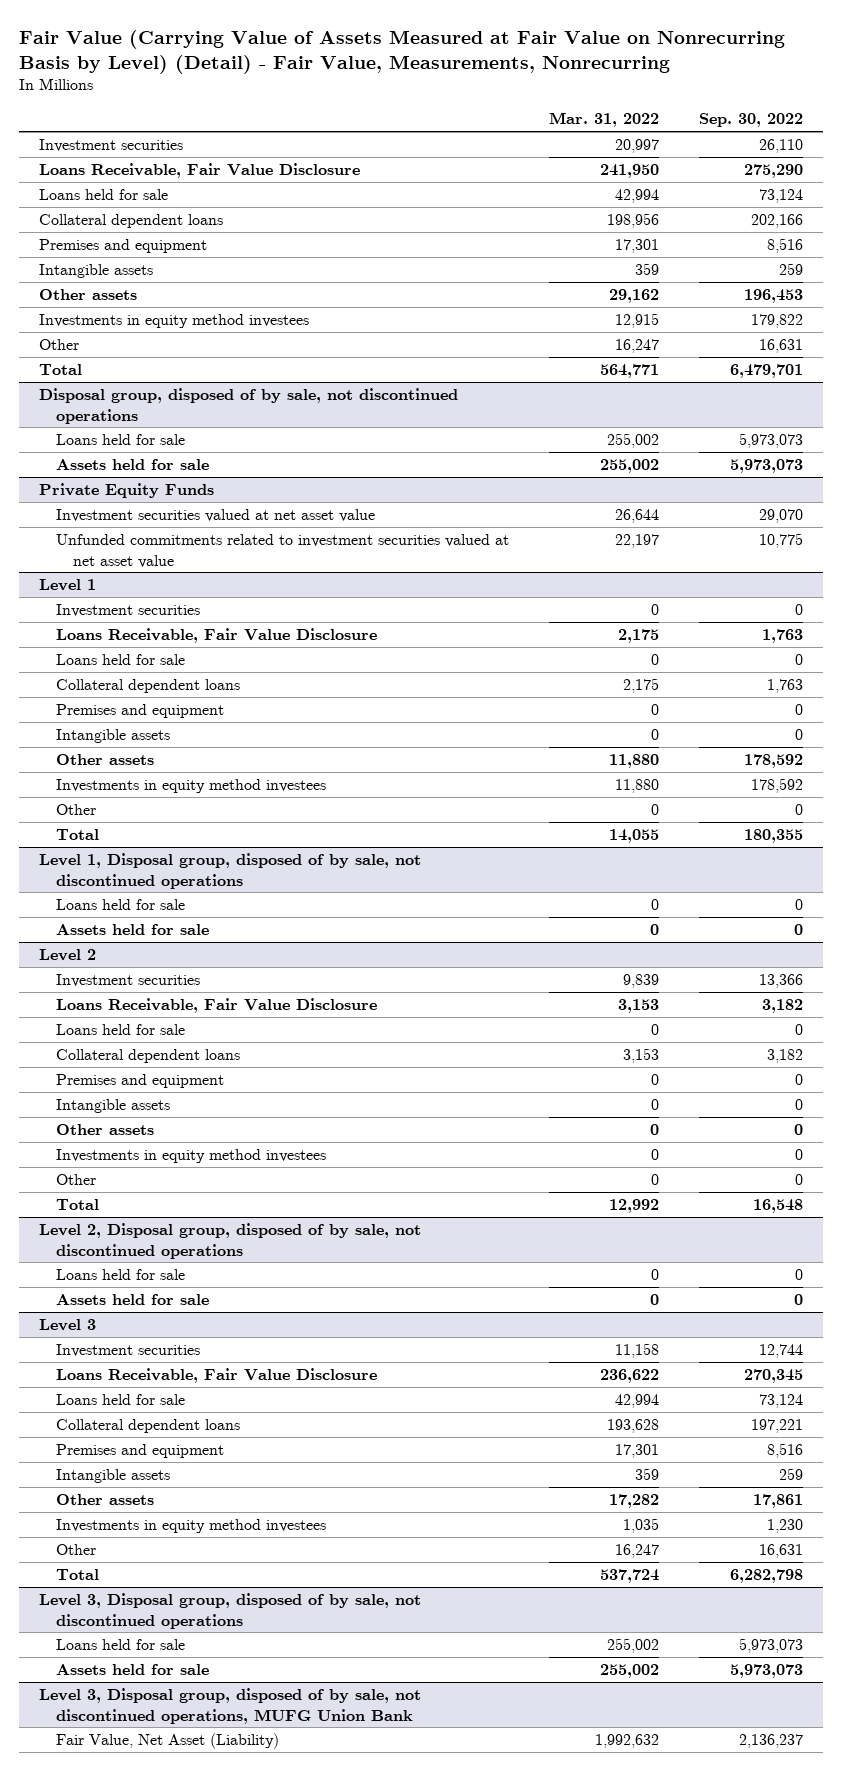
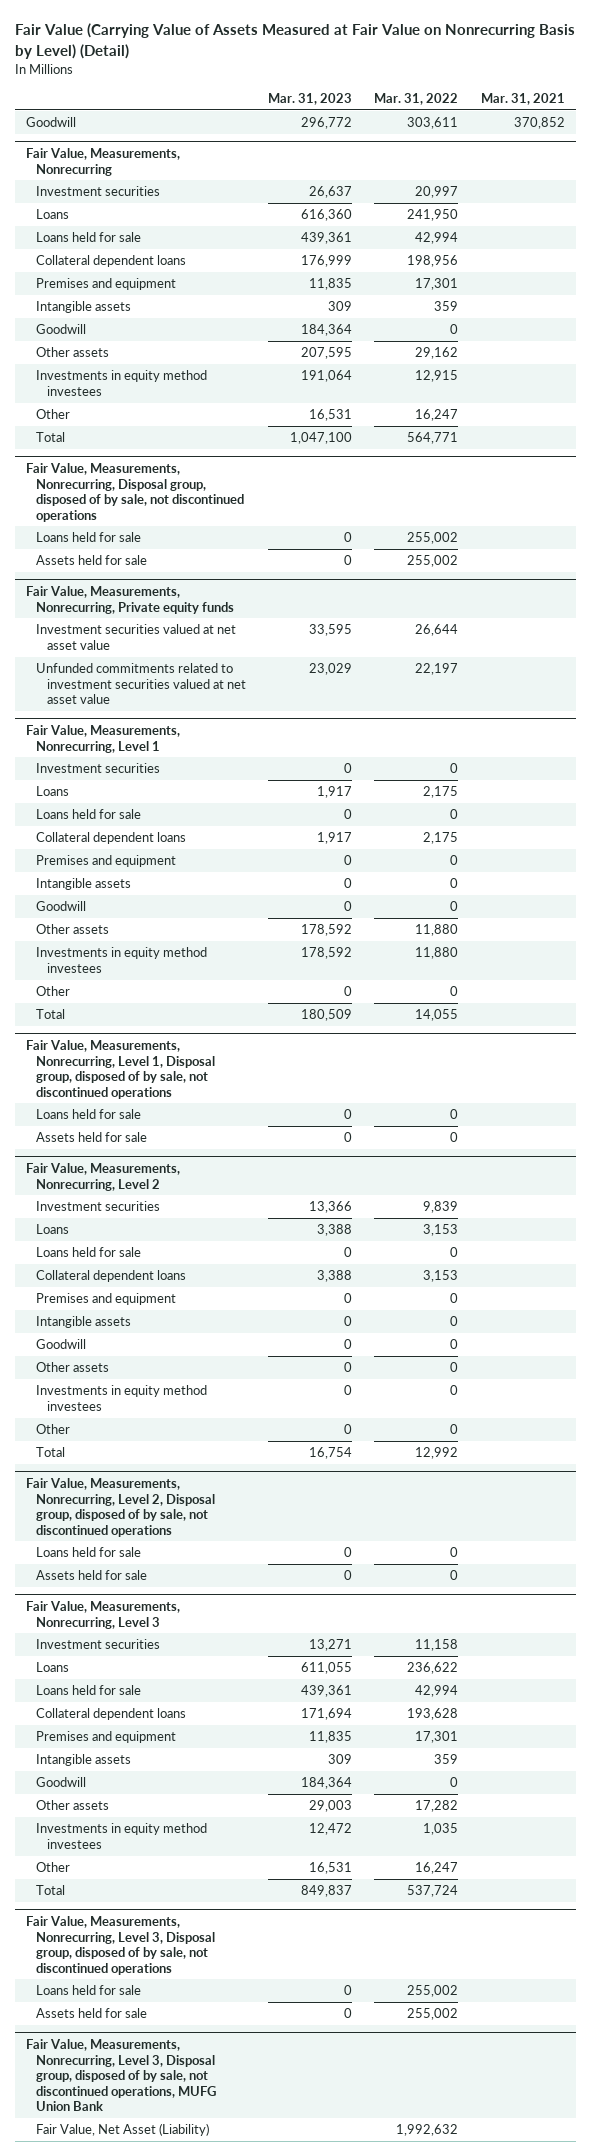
- Fair Value (Carrying Value of Assets Measured at Fair Value on Nonrecurring Basis by Level) (Detail) - Fair Value, Measurements, Nonrecurring
+ Fair Value (Carrying Value of Assets Measured at Fair Value on Nonrecurring Basis by Level) (Detail)
- | Mar. 31, 2022 | Sep. 30, 2022
+ | Mar. 31, 2023 | Mar. 31, 2022 | Mar. 31, 2021
+ Goodwill | 296,772 | 303,611 | 370,852
+ Fair Value, Measurements, Nonrecurring
- Loans Receivable, Fair Value Disclosure | 241,950 | 275,290
+ Loans | 616,360 | 241,950 |
+ Goodwill | 184,364 | 0 |
- Disposal group, disposed of by sale, not discontinued operations
+ Fair Value, Measurements, Nonrecurring, Disposal group, disposed of by sale, not discontinued operations
- Private Equity Funds
+ Fair Value, Measurements, Nonrecurring, Private equity funds
- Level 1
+ Fair Value, Measurements, Nonrecurring, Level 1
- Loans Receivable, Fair Value Disclosure | 2,175 | 1,763
+ Loans | 1,917 | 2,175 |
+ Goodwill | 0 | 0 |
- Level 1, Disposal group, disposed of by sale, not discontinued operations
+ Fair Value, Measurements, Nonrecurring, Level 1, Disposal group, disposed of by sale, not discontinued operations
- Level 2
+ Fair Value, Measurements, Nonrecurring, Level 2
- Loans Receivable, Fair Value Disclosure | 3,153 | 3,182
+ Loans | 3,388 | 3,153 |
+ Goodwill | 0 | 0 |
- Level 2, Disposal group, disposed of by sale, not discontinued operations
+ Fair Value, Measurements, Nonrecurring, Level 2, Disposal group, disposed of by sale, not discontinued operations
- Level 3
+ Fair Value, Measurements, Nonrecurring, Level 3
- Loans Receivable, Fair Value Disclosure | 236,622 | 270,345
+ Loans | 611,055 | 236,622 |
+ Goodwill | 184,364 | 0 |
- Level 3, Disposal group, disposed of by sale, not discontinued operations
+ Fair Value, Measurements, Nonrecurring, Level 3, Disposal group, disposed of by sale, not discontinued operations
- Level 3, Disposal group, disposed of by sale, not discontinued operations, MUFG Union Bank
+ Fair Value, Measurements, Nonrecurring, Level 3, Disposal group, disposed of by sale, not discontinued operations, MUFG Union Bank

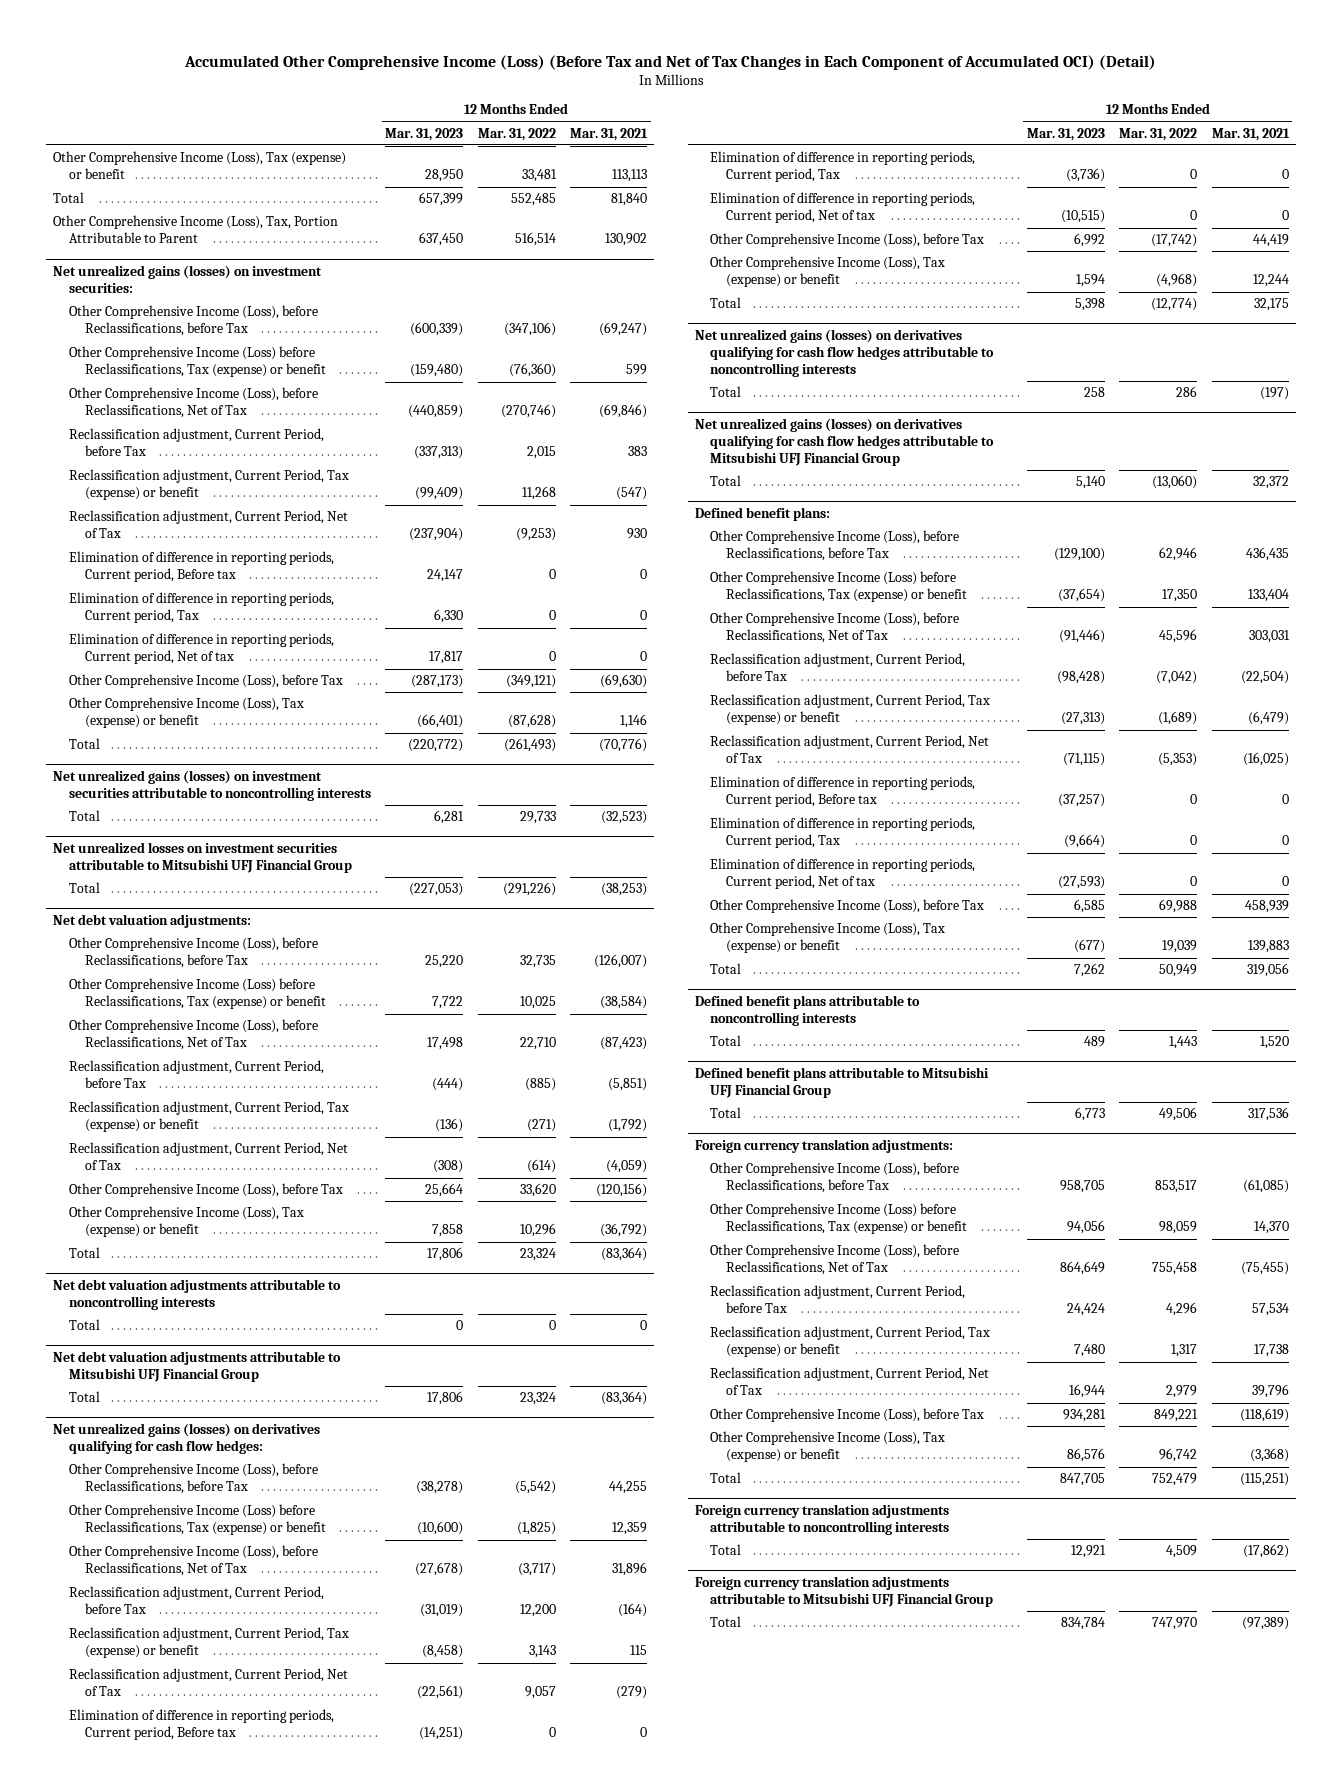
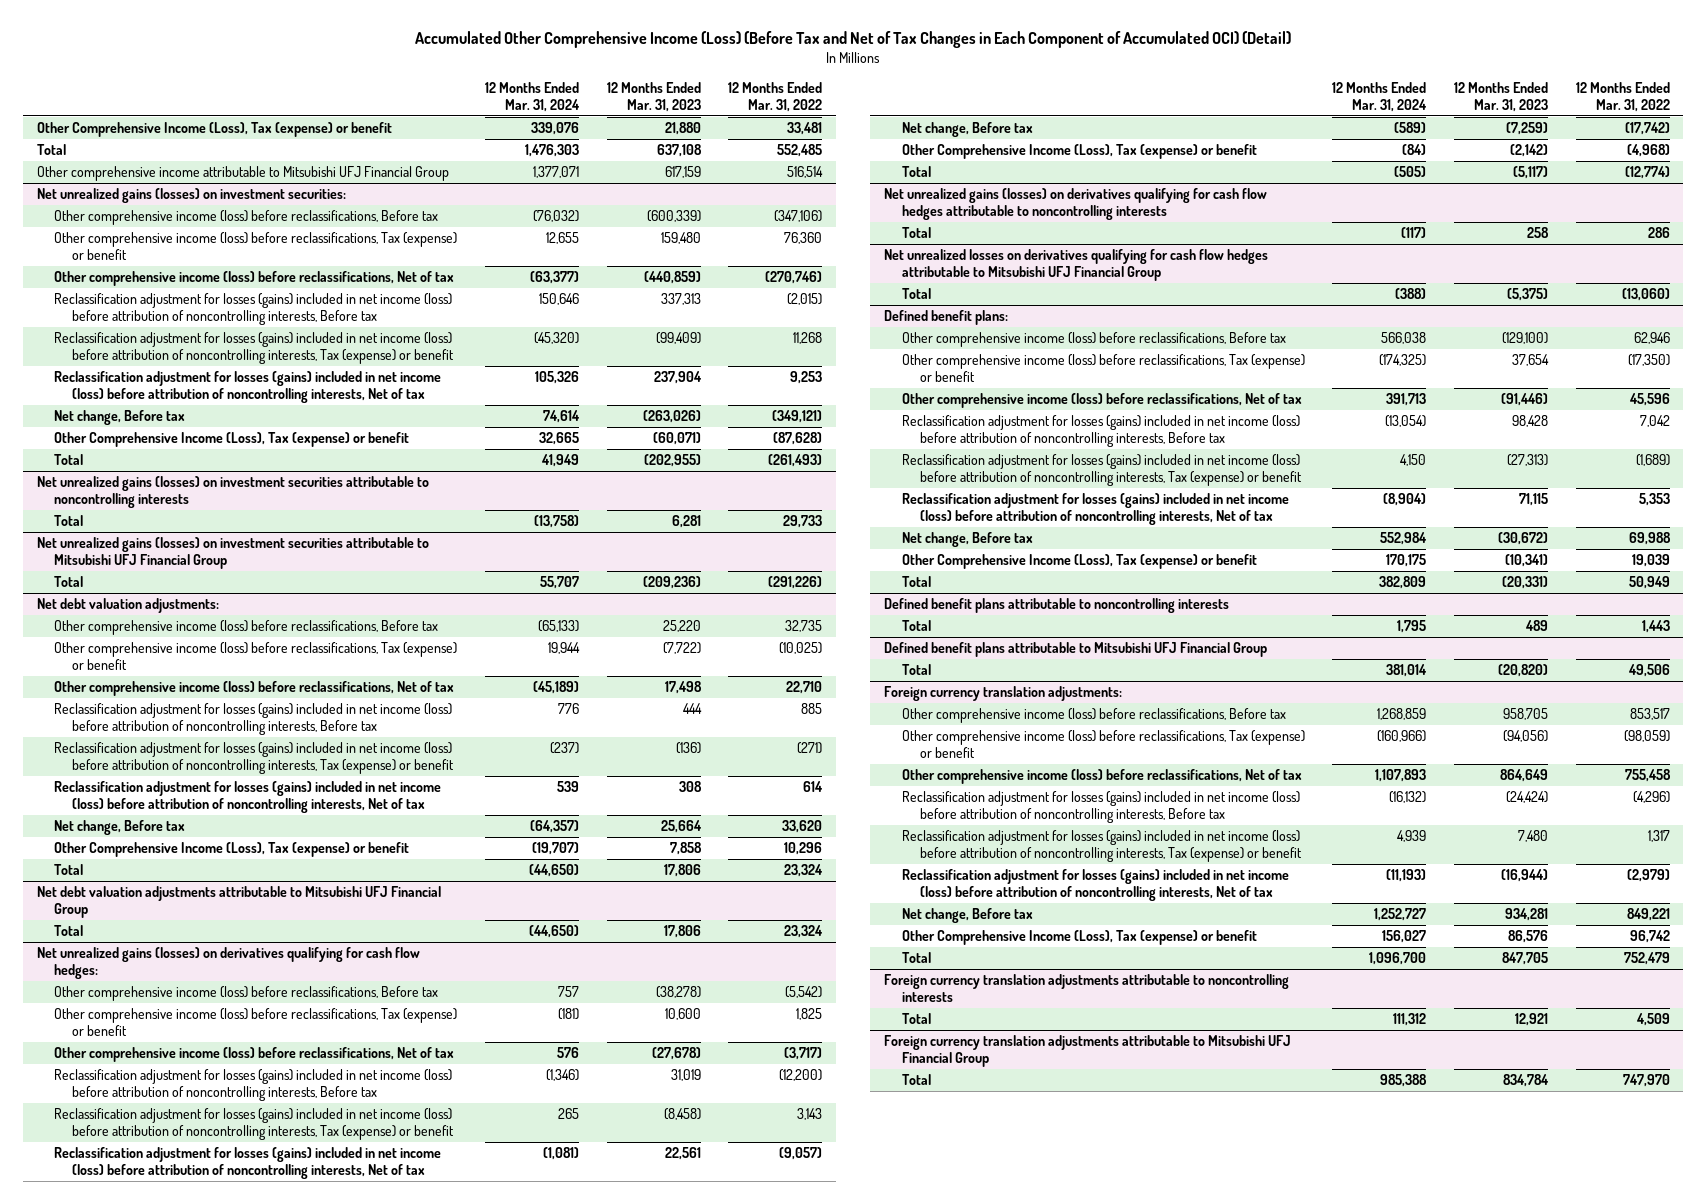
- | 12 Months Ended Mar. 31, 2023 | 12 Months Ended Mar. 31, 2022 | 12 Months Ended Mar. 31, 2021
+ | 12 Months Ended Mar. 31, 2024 | 12 Months Ended Mar. 31, 2023 | 12 Months Ended Mar. 31, 2022
- Other Comprehensive Income (Loss), Tax (expense) or benefit | 28,950 | 33,481 | 113,113
- Total | 657,399 | 552,485 | 81,840
- Other Comprehensive Income (Loss), Tax, Portion Attributable to Parent | 637,450 | 516,514 | 130,902
+ Other Comprehensive Income (Loss), Tax (expense) or benefit | 339,076 | 21,880 | 33,481
+ Total | 1,476,303 | 637,108 | 552,485
+ Other comprehensive income attributable to Mitsubishi UFJ Financial Group | 1,377,071 | 617,159 | 516,514
@ Net unrealized gains (losses) on investment securities:
- Other Comprehensive Income (Loss), before Reclassifications, before Tax | (600,339) | (347,106) | (69,247)
- Other Comprehensive Income (Loss) before Reclassifications, Tax (expense) or benefit | (159,480) | (76,360) | 599
- Other Comprehensive Income (Loss), before Reclassifications, Net of Tax | (440,859) | (270,746) | (69,846)
- Reclassification adjustment, Current Period, before Tax | (337,313) | 2,015 | 383
- Reclassification adjustment, Current Period, Tax (expense) or benefit | (99,409) | 11,268 | (547)
- Reclassification adjustment, Current Period, Net of Tax | (237,904) | (9,253) | 930
- Elimination of difference in reporting periods, Current period, Before tax | 24,147 | 0 | 0
- Elimination of difference in reporting periods, Current period, Tax | 6,330 | 0 | 0
- Elimination of difference in reporting periods, Current period, Net of tax | 17,817 | 0 | 0
- Other Comprehensive Income (Loss), before Tax | (287,173) | (349,121) | (69,630)
- Other Comprehensive Income (Loss), Tax (expense) or benefit | (66,401) | (87,628) | 1,146
- Total | (220,772) | (261,493) | (70,776)
+ Other comprehensive income (loss) before reclassifications, Before tax | (76,032) | (600,339) | (347,106)
+ Other comprehensive income (loss) before reclassifications, Tax (expense) or benefit | 12,655 | 159,480 | 76,360
+ Other comprehensive income (loss) before reclassifications, Net of tax | (63,377) | (440,859) | (270,746)
+ Reclassification adjustment for losses (gains) included in net income (loss) before attribution of noncontrolling interests, Before tax | 150,646 | 337,313 | (2,015)
+ Reclassification adjustment for losses (gains) included in net income (loss) before attribution of noncontrolling interests, Tax (expense) or benefit | (45,320) | (99,409) | 11,268
+ Reclassification adjustment for losses (gains) included in net income (loss) before attribution of noncontrolling interests, Net of tax | 105,326 | 237,904 | 9,253
+ Net change, Before tax | 74,614 | (263,026) | (349,121)
+ Other Comprehensive Income (Loss), Tax (expense) or benefit | 32,665 | (60,071) | (87,628)
+ Total | 41,949 | (202,955) | (261,493)
- Net unrealized losses on investment securities attributable to Mitsubishi UFJ Financial Group
- Total | (227,053) | (291,226) | (38,253)
+ Net unrealized gains (losses) on investment securities attributable to Mitsubishi UFJ Financial Group
+ Total | 55,707 | (209,236) | (291,226)
@ Net debt valuation adjustments:
- Other Comprehensive Income (Loss), before Reclassifications, before Tax | 25,220 | 32,735 | (126,007)
- Other Comprehensive Income (Loss) before Reclassifications, Tax (expense) or benefit | 7,722 | 10,025 | (38,584)
- Other Comprehensive Income (Loss), before Reclassifications, Net of Tax | 17,498 | 22,710 | (87,423)
- Reclassification adjustment, Current Period, before Tax | (444) | (885) | (5,851)
- Reclassification adjustment, Current Period, Tax (expense) or benefit | (136) | (271) | (1,792)
- Reclassification adjustment, Current Period, Net of Tax | (308) | (614) | (4,059)
- Other Comprehensive Income (Loss), before Tax | 25,664 | 33,620 | (120,156)
+ Other comprehensive income (loss) before reclassifications, Before tax | (65,133) | 25,220 | 32,735
+ Other comprehensive income (loss) before reclassifications, Tax (expense) or benefit | 19,944 | (7,722) | (10,025)
+ Other comprehensive income (loss) before reclassifications, Net of tax | (45,189) | 17,498 | 22,710
+ Reclassification adjustment for losses (gains) included in net income (loss) before attribution of noncontrolling interests, Before tax | 776 | 444 | 885
+ Reclassification adjustment for losses (gains) included in net income (loss) before attribution of noncontrolling interests, Tax (expense) or benefit | (237) | (136) | (271)
+ Reclassification adjustment for losses (gains) included in net income (loss) before attribution of noncontrolling interests, Net of tax | 539 | 308 | 614
+ Net change, Before tax | (64,357) | 25,664 | 33,620
- Net debt valuation adjustments attributable to noncontrolling interests
- Total | 0 | 0 | 0
@ Net unrealized gains (losses) on derivatives qualifying for cash flow hedges:
- Other Comprehensive Income (Loss), before Reclassifications, before Tax | (38,278) | (5,542) | 44,255
- Other Comprehensive Income (Loss) before Reclassifications, Tax (expense) or benefit | (10,600) | (1,825) | 12,359
- Other Comprehensive Income (Loss), before Reclassifications, Net of Tax | (27,678) | (3,717) | 31,896
- Reclassification adjustment, Current Period, before Tax | (31,019) | 12,200 | (164)
- Reclassification adjustment, Current Period, Tax (expense) or benefit | (8,458) | 3,143 | 115
- Reclassification adjustment, Current Period, Net of Tax | (22,561) | 9,057 | (279)
- Elimination of difference in reporting periods, Current period, Before tax | (14,251) | 0 | 0
- Elimination of difference in reporting periods, Current period, Tax | (3,736) | 0 | 0
- Elimination of difference in reporting periods, Current period, Net of tax | (10,515) | 0 | 0
- Other Comprehensive Income (Loss), before Tax | 6,992 | (17,742) | 44,419
- Other Comprehensive Income (Loss), Tax (expense) or benefit | 1,594 | (4,968) | 12,244
- Total | 5,398 | (12,774) | 32,175
+ Other comprehensive income (loss) before reclassifications, Before tax | 757 | (38,278) | (5,542)
+ Other comprehensive income (loss) before reclassifications, Tax (expense) or benefit | (181) | 10,600 | 1,825
+ Other comprehensive income (loss) before reclassifications, Net of tax | 576 | (27,678) | (3,717)
+ Reclassification adjustment for losses (gains) included in net income (loss) before attribution of noncontrolling interests, Before tax | (1,346) | 31,019 | (12,200)
+ Reclassification adjustment for losses (gains) included in net income (loss) before attribution of noncontrolling interests, Tax (expense) or benefit | 265 | (8,458) | 3,143
+ Reclassification adjustment for losses (gains) included in net income (loss) before attribution of noncontrolling interests, Net of tax | (1,081) | 22,561 | (9,057)
+ Net change, Before tax | (589) | (7,259) | (17,742)
+ Other Comprehensive Income (Loss), Tax (expense) or benefit | (84) | (2,142) | (4,968)
+ Total | (505) | (5,117) | (12,774)
- Net unrealized gains (losses) on derivatives qualifying for cash flow hedges attributable to Mitsubishi UFJ Financial Group
- Total | 5,140 | (13,060) | 32,372
+ Net unrealized losses on derivatives qualifying for cash flow hedges attributable to Mitsubishi UFJ Financial Group
+ Total | (388) | (5,375) | (13,060)
@ Defined benefit plans:
- Other Comprehensive Income (Loss), before Reclassifications, before Tax | (129,100) | 62,946 | 436,435
- Other Comprehensive Income (Loss) before Reclassifications, Tax (expense) or benefit | (37,654) | 17,350 | 133,404
- Other Comprehensive Income (Loss), before Reclassifications, Net of Tax | (91,446) | 45,596 | 303,031
- Reclassification adjustment, Current Period, before Tax | (98,428) | (7,042) | (22,504)
- Reclassification adjustment, Current Period, Tax (expense) or benefit | (27,313) | (1,689) | (6,479)
- Reclassification adjustment, Current Period, Net of Tax | (71,115) | (5,353) | (16,025)
- Elimination of difference in reporting periods, Current period, Before tax | (37,257) | 0 | 0
- Elimination of difference in reporting periods, Current period, Tax | (9,664) | 0 | 0
- Elimination of difference in reporting periods, Current period, Net of tax | (27,593) | 0 | 0
- Other Comprehensive Income (Loss), before Tax | 6,585 | 69,988 | 458,939
- Other Comprehensive Income (Loss), Tax (expense) or benefit | (677) | 19,039 | 139,883
- Total | 7,262 | 50,949 | 319,056
+ Other comprehensive income (loss) before reclassifications, Before tax | 566,038 | (129,100) | 62,946
+ Other comprehensive income (loss) before reclassifications, Tax (expense) or benefit | (174,325) | 37,654 | (17,350)
+ Other comprehensive income (loss) before reclassifications, Net of tax | 391,713 | (91,446) | 45,596
+ Reclassification adjustment for losses (gains) included in net income (loss) before attribution of noncontrolling interests, Before tax | (13,054) | 98,428 | 7,042
+ Reclassification adjustment for losses (gains) included in net income (loss) before attribution of noncontrolling interests, Tax (expense) or benefit | 4,150 | (27,313) | (1,689)
+ Reclassification adjustment for losses (gains) included in net income (loss) before attribution of noncontrolling interests, Net of tax | (8,904) | 71,115 | 5,353
+ Net change, Before tax | 552,984 | (30,672) | 69,988
+ Other Comprehensive Income (Loss), Tax (expense) or benefit | 170,175 | (10,341) | 19,039
+ Total | 382,809 | (20,331) | 50,949
@ Defined benefit plans attributable to Mitsubishi UFJ Financial Group
- Total | 6,773 | 49,506 | 317,536
+ Total | 381,014 | (20,820) | 49,506
@ Foreign currency translation adjustments:
- Other Comprehensive Income (Loss), before Reclassifications, before Tax | 958,705 | 853,517 | (61,085)
- Other Comprehensive Income (Loss) before Reclassifications, Tax (expense) or benefit | 94,056 | 98,059 | 14,370
- Other Comprehensive Income (Loss), before Reclassifications, Net of Tax | 864,649 | 755,458 | (75,455)
- Reclassification adjustment, Current Period, before Tax | 24,424 | 4,296 | 57,534
- Reclassification adjustment, Current Period, Tax (expense) or benefit | 7,480 | 1,317 | 17,738
- Reclassification adjustment, Current Period, Net of Tax | 16,944 | 2,979 | 39,796
- Other Comprehensive Income (Loss), before Tax | 934,281 | 849,221 | (118,619)
+ Other comprehensive income (loss) before reclassifications, Before tax | 1,268,859 | 958,705 | 853,517
+ Other comprehensive income (loss) before reclassifications, Tax (expense) or benefit | (160,966) | (94,056) | (98,059)
+ Other comprehensive income (loss) before reclassifications, Net of tax | 1,107,893 | 864,649 | 755,458
+ Reclassification adjustment for losses (gains) included in net income (loss) before attribution of noncontrolling interests, Before tax | (16,132) | (24,424) | (4,296)
+ Reclassification adjustment for losses (gains) included in net income (loss) before attribution of noncontrolling interests, Tax (expense) or benefit | 4,939 | 7,480 | 1,317
+ Reclassification adjustment for losses (gains) included in net income (loss) before attribution of noncontrolling interests, Net of tax | (11,193) | (16,944) | (2,979)
+ Net change, Before tax | 1,252,727 | 934,281 | 849,221

